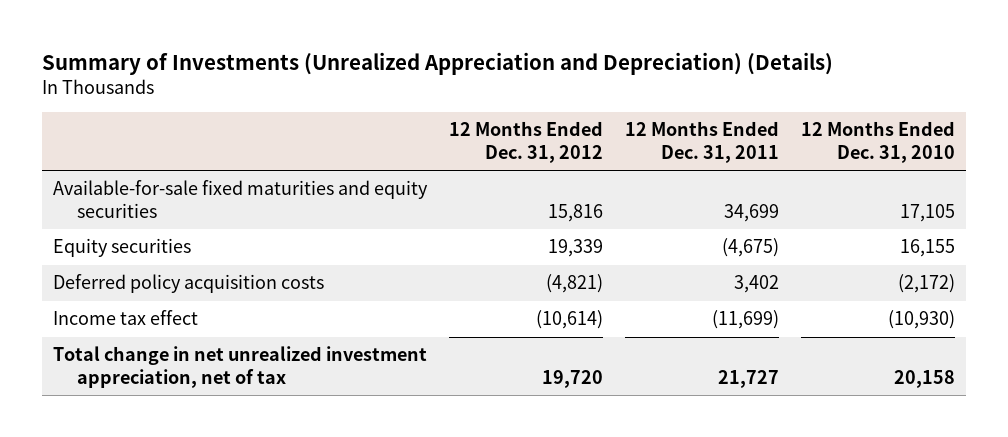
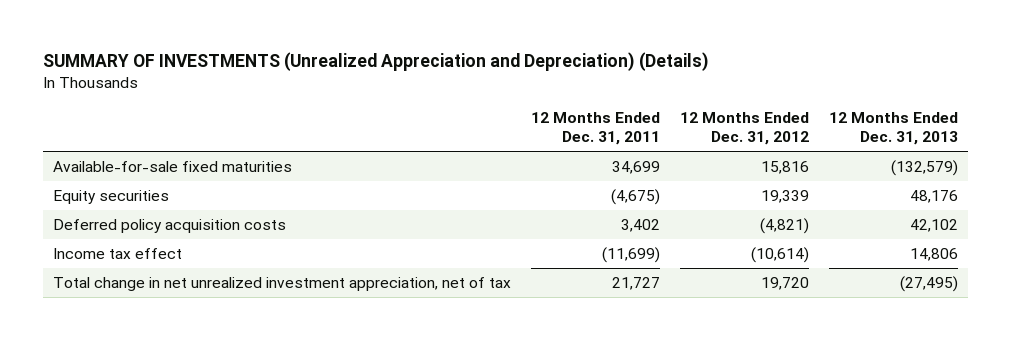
- Summary of Investments (Unrealized Appreciation and Depreciation) (Details)
+ SUMMARY OF INVESTMENTS (Unrealized Appreciation and Depreciation) (Details)
- | 12 Months Ended Dec. 31, 2012 | 12 Months Ended Dec. 31, 2011 | 12 Months Ended Dec. 31, 2010
+ | 12 Months Ended Dec. 31, 2011 | 12 Months Ended Dec. 31, 2012 | 12 Months Ended Dec. 31, 2013
- Available-for-sale fixed maturities and equity securities | 15,816 | 34,699 | 17,105
+ Available-for-sale fixed maturities | 34,699 | 15,816 | (132,579)

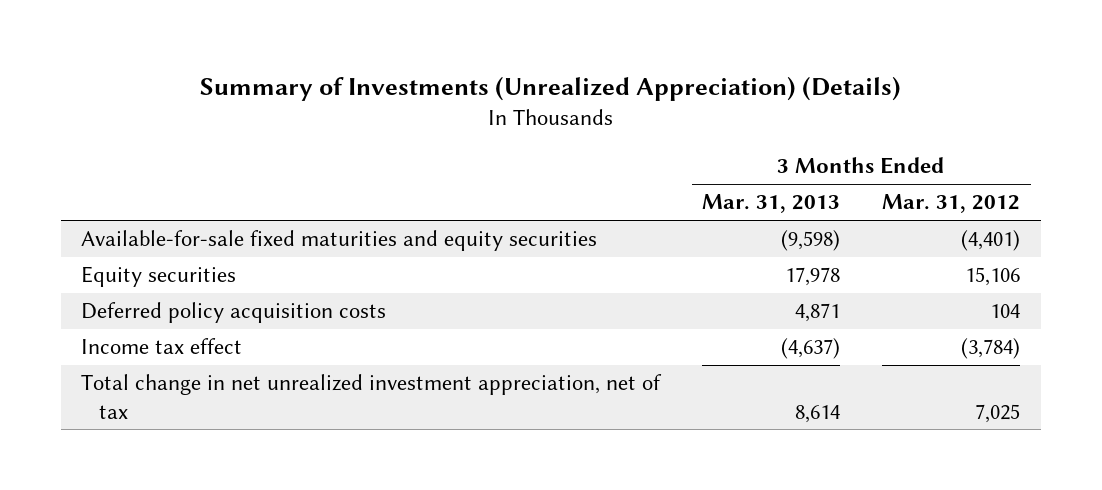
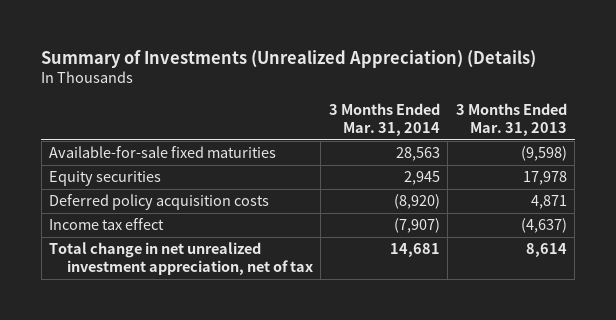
- | 3 Months Ended Mar. 31, 2013 | 3 Months Ended Mar. 31, 2012
+ | 3 Months Ended Mar. 31, 2014 | 3 Months Ended Mar. 31, 2013
- Available-for-sale fixed maturities and equity securities | (9,598) | (4,401)
+ Available-for-sale fixed maturities | 28,563 | (9,598)

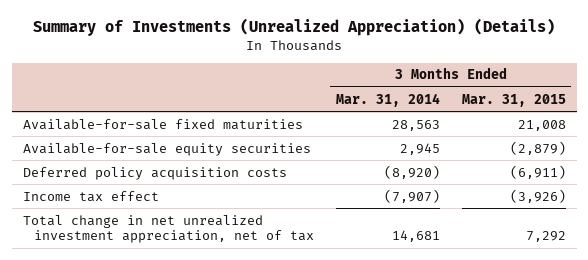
- | 3 Months Ended Mar. 31, 2014 | 3 Months Ended Mar. 31, 2013
+ | 3 Months Ended Mar. 31, 2014 | 3 Months Ended Mar. 31, 2015
- Equity securities | 2,945 | 17,978
+ Available-for-sale equity securities | 2,945 | (2,879)

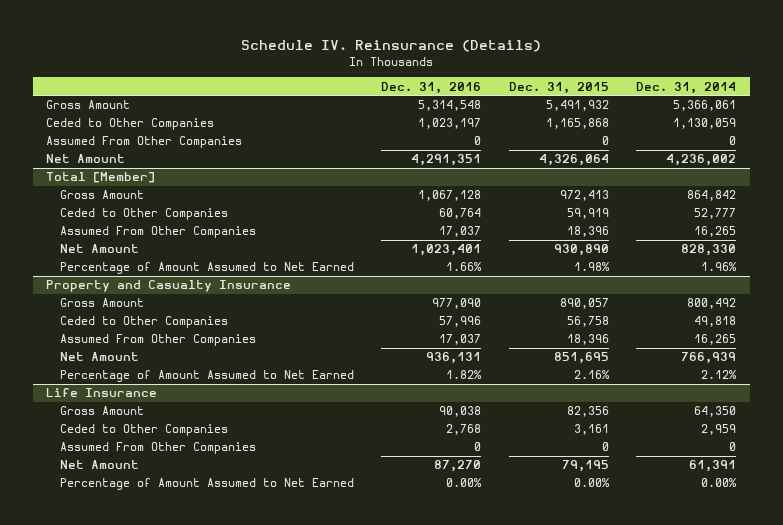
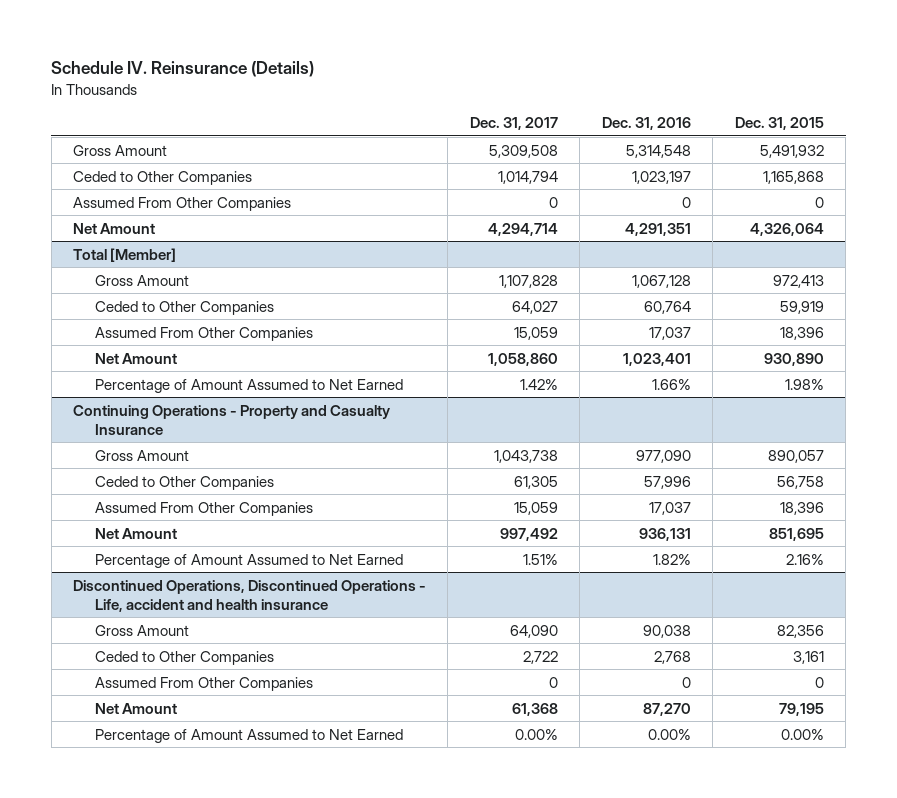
- | Dec. 31, 2016 | Dec. 31, 2015 | Dec. 31, 2014
+ | Dec. 31, 2017 | Dec. 31, 2016 | Dec. 31, 2015
- Property and Casualty Insurance
+ Continuing Operations - Property and Casualty Insurance
- Life Insurance
+ Discontinued Operations, Discontinued Operations - Life, accident and health insurance

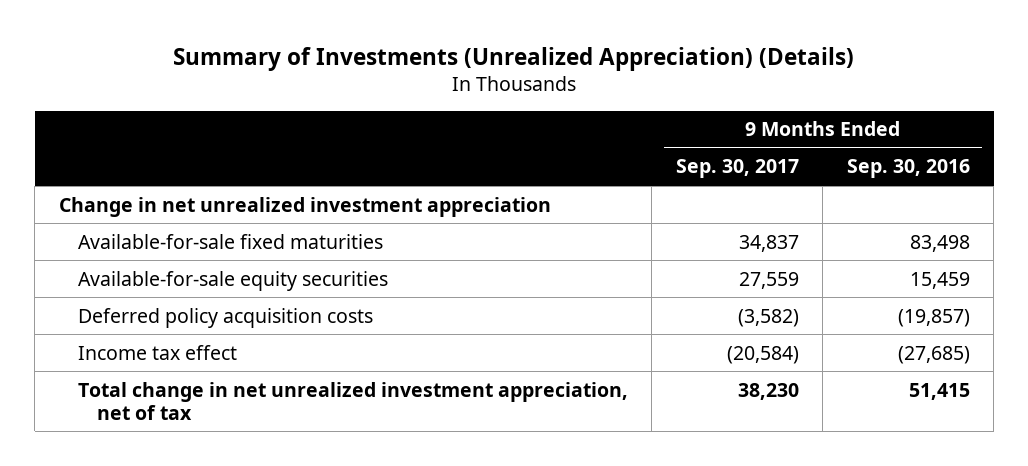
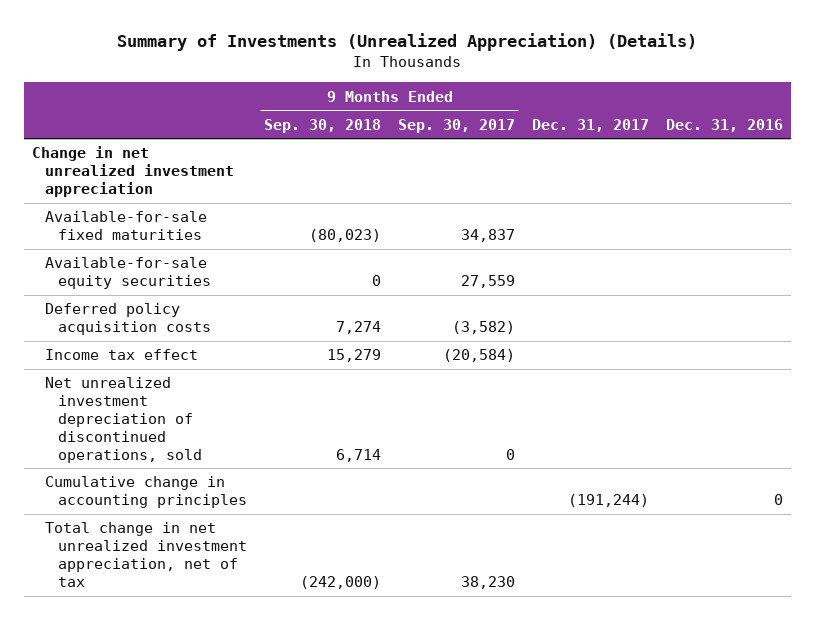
- | 9 Months Ended Sep. 30, 2017 | 9 Months Ended Sep. 30, 2016
+ | 9 Months Ended Sep. 30, 2018 | 9 Months Ended Sep. 30, 2017 | Dec. 31, 2017 | Dec. 31, 2016
+ Net unrealized investment depreciation of discontinued operations, sold | 6,714 | 0 | |
+ Cumulative change in accounting principles | | | (191,244) | 0

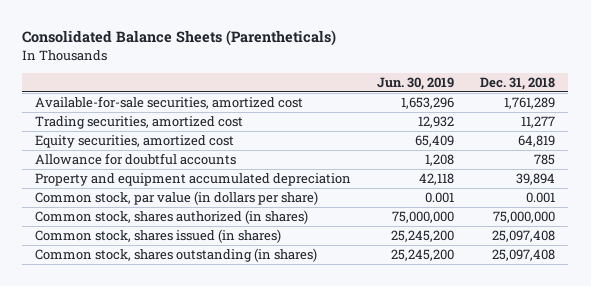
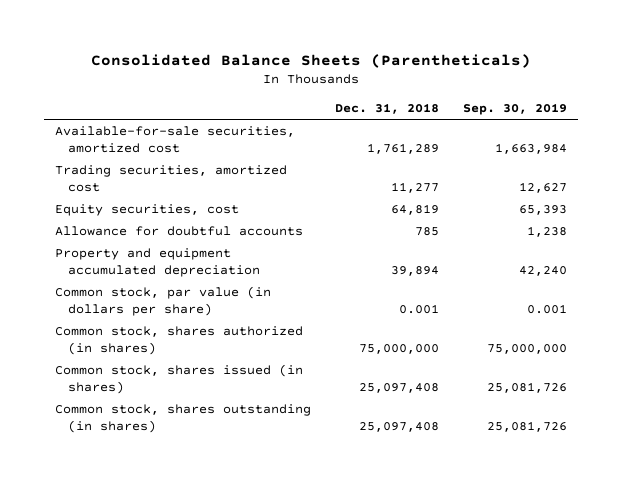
- | Jun. 30, 2019 | Dec. 31, 2018
+ | Dec. 31, 2018 | Sep. 30, 2019
- Equity securities, amortized cost | 65,409 | 64,819
+ Equity securities, cost | 64,819 | 65,393

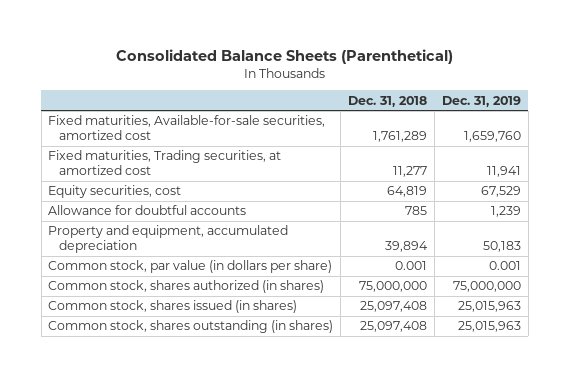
- Consolidated Balance Sheets (Parentheticals)
+ Consolidated Balance Sheets (Parenthetical)
- | Dec. 31, 2018 | Sep. 30, 2019
+ | Dec. 31, 2018 | Dec. 31, 2019
- Available-for-sale securities, amortized cost | 1,761,289 | 1,663,984
- Trading securities, amortized cost | 11,277 | 12,627
+ Fixed maturities, Available-for-sale securities, amortized cost | 1,761,289 | 1,659,760
+ Fixed maturities, Trading securities, at amortized cost | 11,277 | 11,941
- Property and equipment accumulated depreciation | 39,894 | 42,240
+ Property and equipment, accumulated depreciation | 39,894 | 50,183

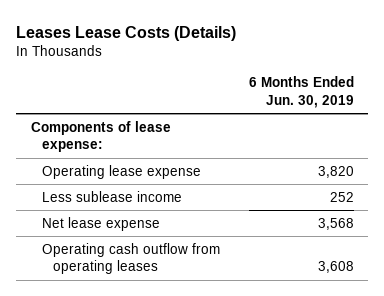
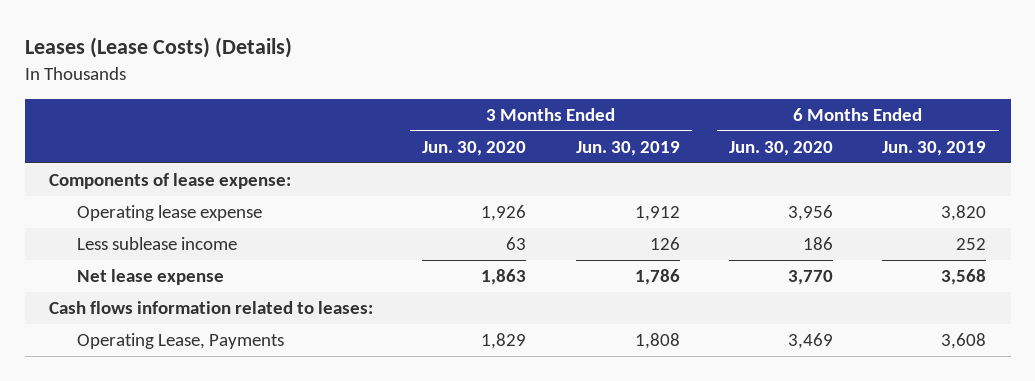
- Leases Lease Costs (Details)
+ Leases (Lease Costs) (Details)
- | 6 Months Ended Jun. 30, 2019
+ | 3 Months Ended Jun. 30, 2020 | 3 Months Ended Jun. 30, 2019 | 6 Months Ended Jun. 30, 2020 | 6 Months Ended Jun. 30, 2019
- Operating cash outflow from operating leases | 3,608
+ Cash flows information related to leases:
+ Operating Lease, Payments | 1,829 | 1,808 | 3,469 | 3,608

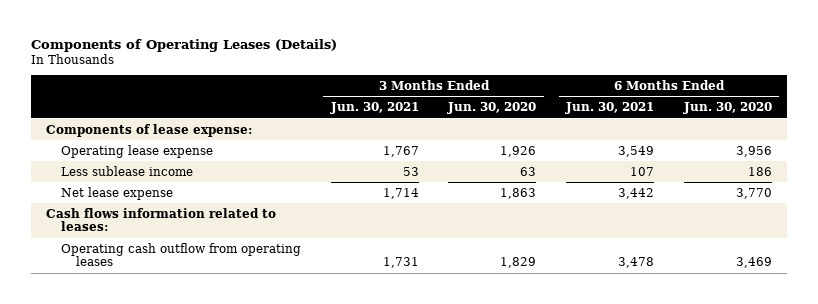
- Leases (Lease Costs) (Details)
+ Components of Operating Leases (Details)
- | 3 Months Ended Jun. 30, 2020 | 3 Months Ended Jun. 30, 2019 | 6 Months Ended Jun. 30, 2020 | 6 Months Ended Jun. 30, 2019
+ | 3 Months Ended Jun. 30, 2021 | 3 Months Ended Jun. 30, 2020 | 6 Months Ended Jun. 30, 2021 | 6 Months Ended Jun. 30, 2020
- Operating Lease, Payments | 1,829 | 1,808 | 3,469 | 3,608
+ Operating cash outflow from operating leases | 1,731 | 1,829 | 3,478 | 3,469

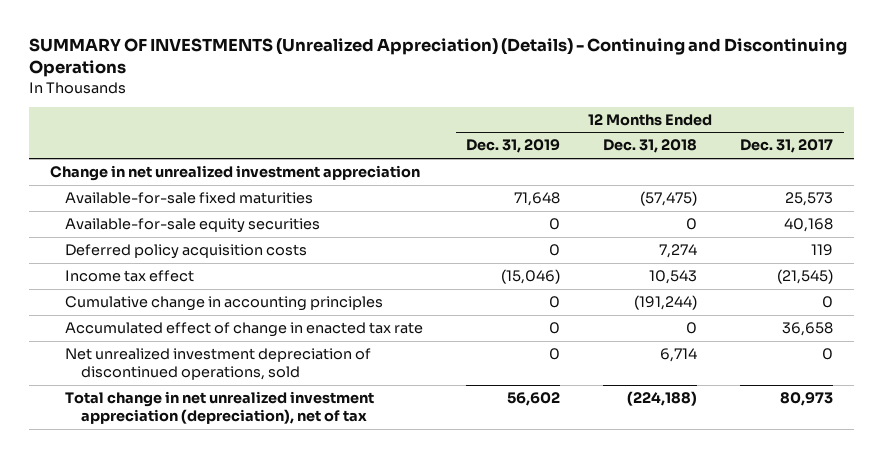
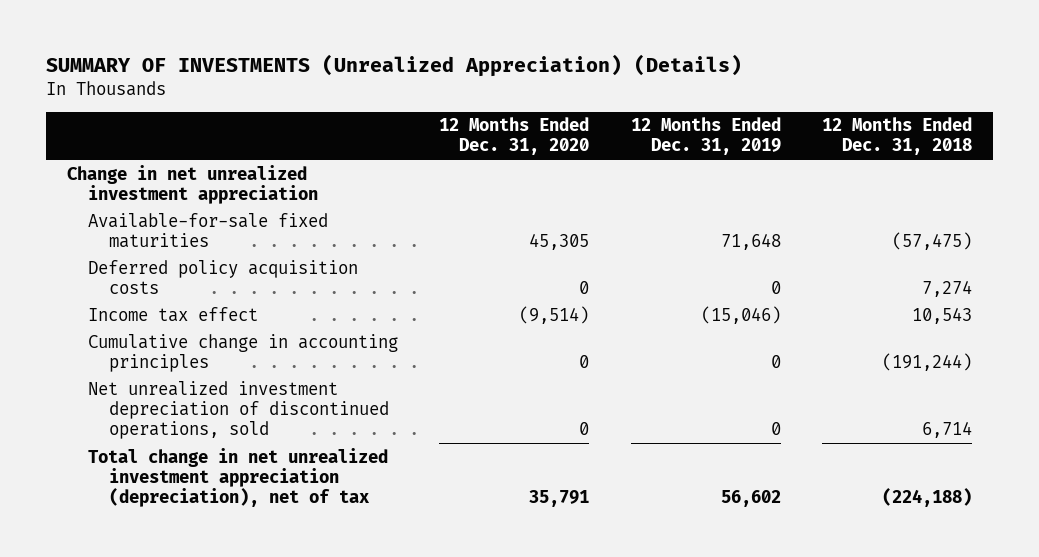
- SUMMARY OF INVESTMENTS (Unrealized Appreciation) (Details) - Continuing and Discontinuing Operations
+ SUMMARY OF INVESTMENTS (Unrealized Appreciation) (Details)
- | 12 Months Ended Dec. 31, 2019 | 12 Months Ended Dec. 31, 2018 | 12 Months Ended Dec. 31, 2017
+ | 12 Months Ended Dec. 31, 2020 | 12 Months Ended Dec. 31, 2019 | 12 Months Ended Dec. 31, 2018
- Available-for-sale equity securities | 0 | 0 | 40,168
- Accumulated effect of change in enacted tax rate | 0 | 0 | 36,658

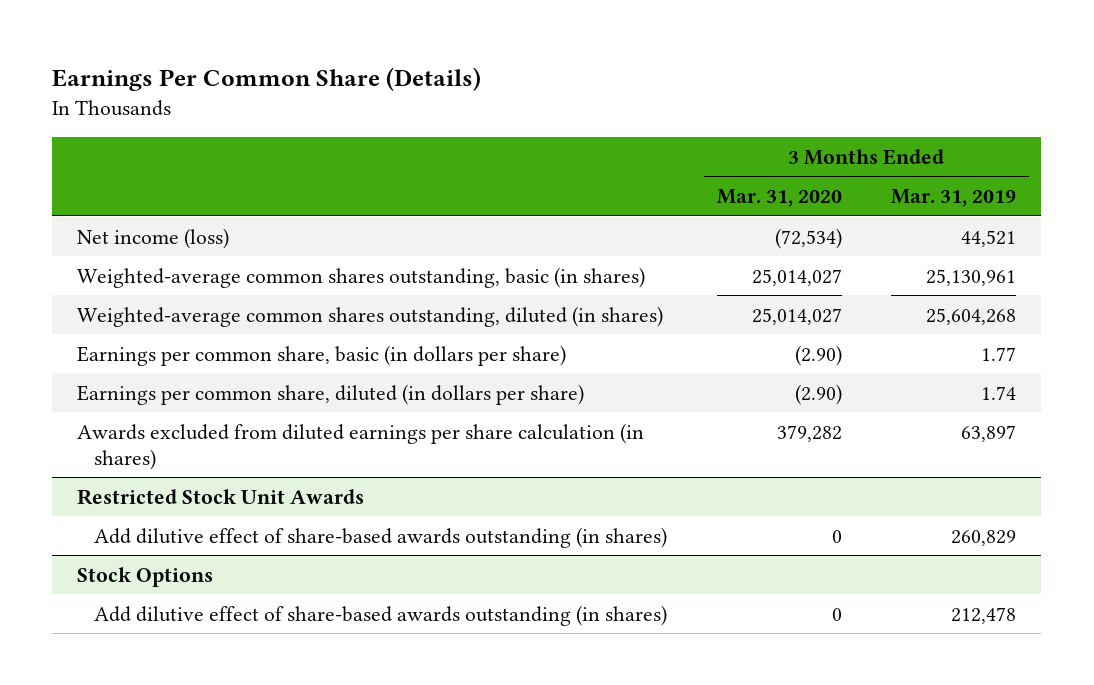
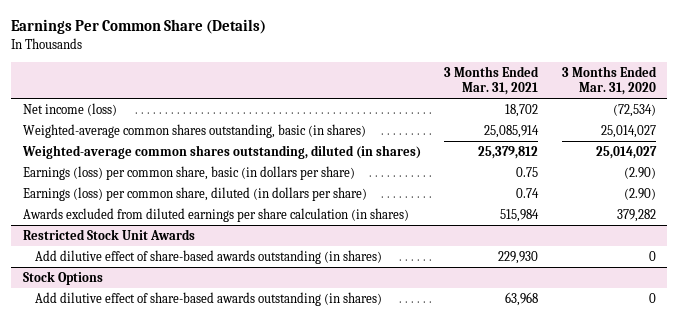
- | 3 Months Ended Mar. 31, 2020 | 3 Months Ended Mar. 31, 2019
+ | 3 Months Ended Mar. 31, 2021 | 3 Months Ended Mar. 31, 2020
- Earnings per common share, basic (in dollars per share) | (2.90) | 1.77
- Earnings per common share, diluted (in dollars per share) | (2.90) | 1.74
+ Earnings (loss) per common share, basic (in dollars per share) | 0.75 | (2.90)
+ Earnings (loss) per common share, diluted (in dollars per share) | 0.74 | (2.90)

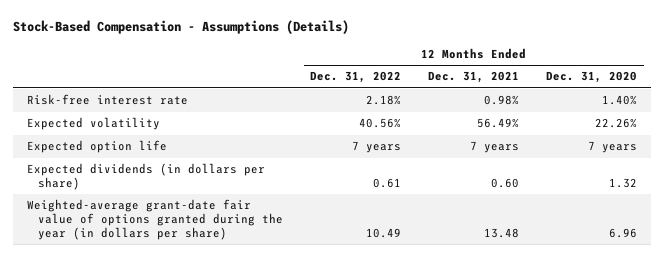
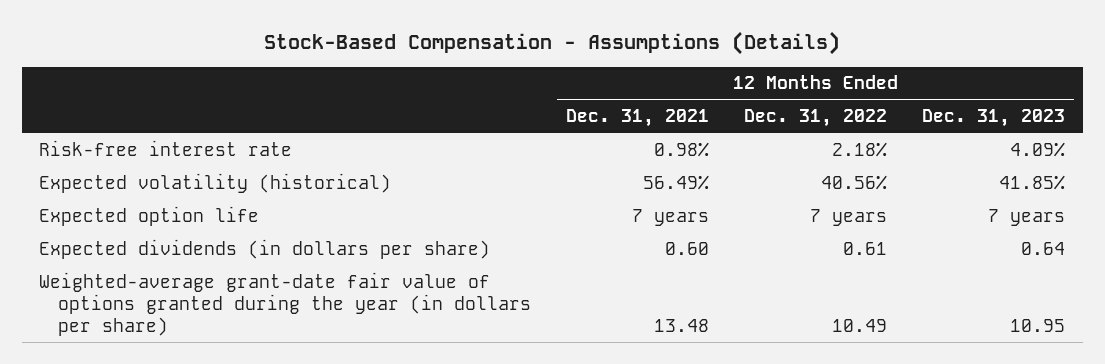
- | 12 Months Ended Dec. 31, 2022 | 12 Months Ended Dec. 31, 2021 | 12 Months Ended Dec. 31, 2020
+ | 12 Months Ended Dec. 31, 2021 | 12 Months Ended Dec. 31, 2022 | 12 Months Ended Dec. 31, 2023
- Expected volatility | 40.56% | 56.49% | 22.26%
+ Expected volatility (historical) | 56.49% | 40.56% | 41.85%

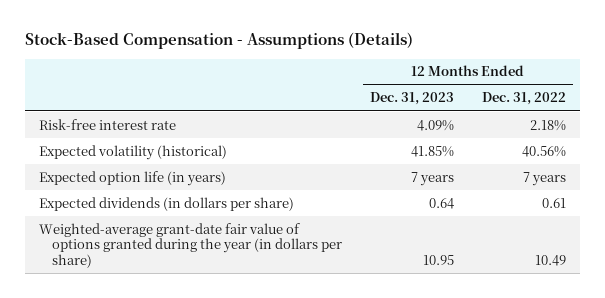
- | 12 Months Ended Dec. 31, 2021 | 12 Months Ended Dec. 31, 2022 | 12 Months Ended Dec. 31, 2023
+ | 12 Months Ended Dec. 31, 2023 | 12 Months Ended Dec. 31, 2022
- Expected option life | 7 years | 7 years | 7 years
+ Expected option life (in years) | 7 years | 7 years

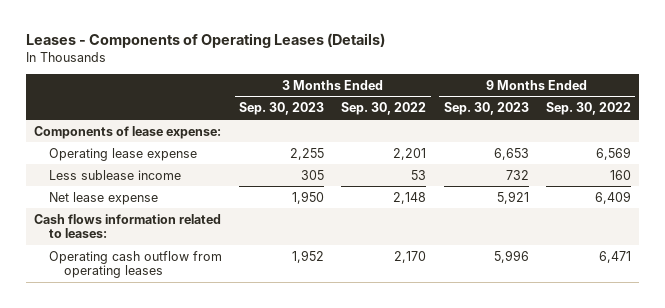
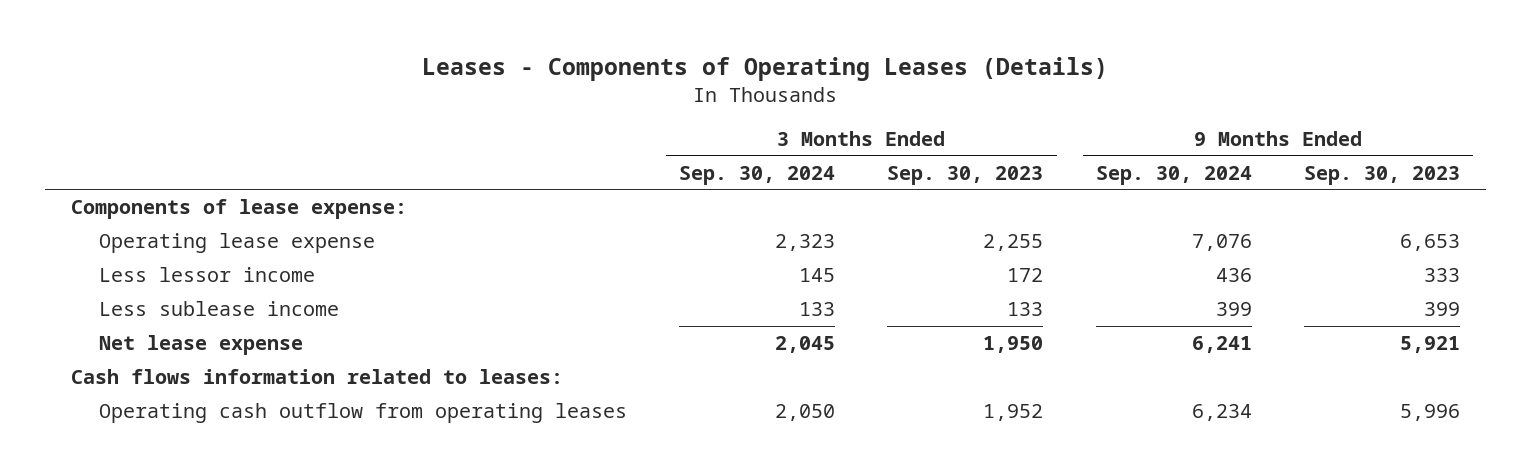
- | 3 Months Ended Sep. 30, 2023 | 3 Months Ended Sep. 30, 2022 | 9 Months Ended Sep. 30, 2023 | 9 Months Ended Sep. 30, 2022
+ | 3 Months Ended Sep. 30, 2024 | 3 Months Ended Sep. 30, 2023 | 9 Months Ended Sep. 30, 2024 | 9 Months Ended Sep. 30, 2023
- Less sublease income | 305 | 53 | 732 | 160
+ Less lessor income | 145 | 172 | 436 | 333
+ Less sublease income | 133 | 133 | 399 | 399

